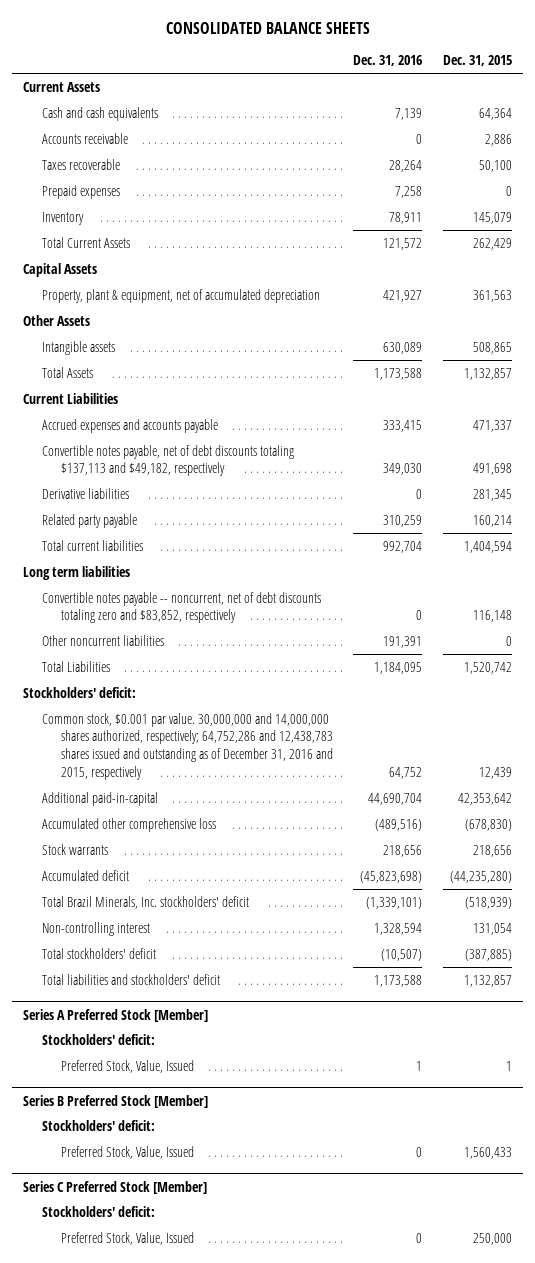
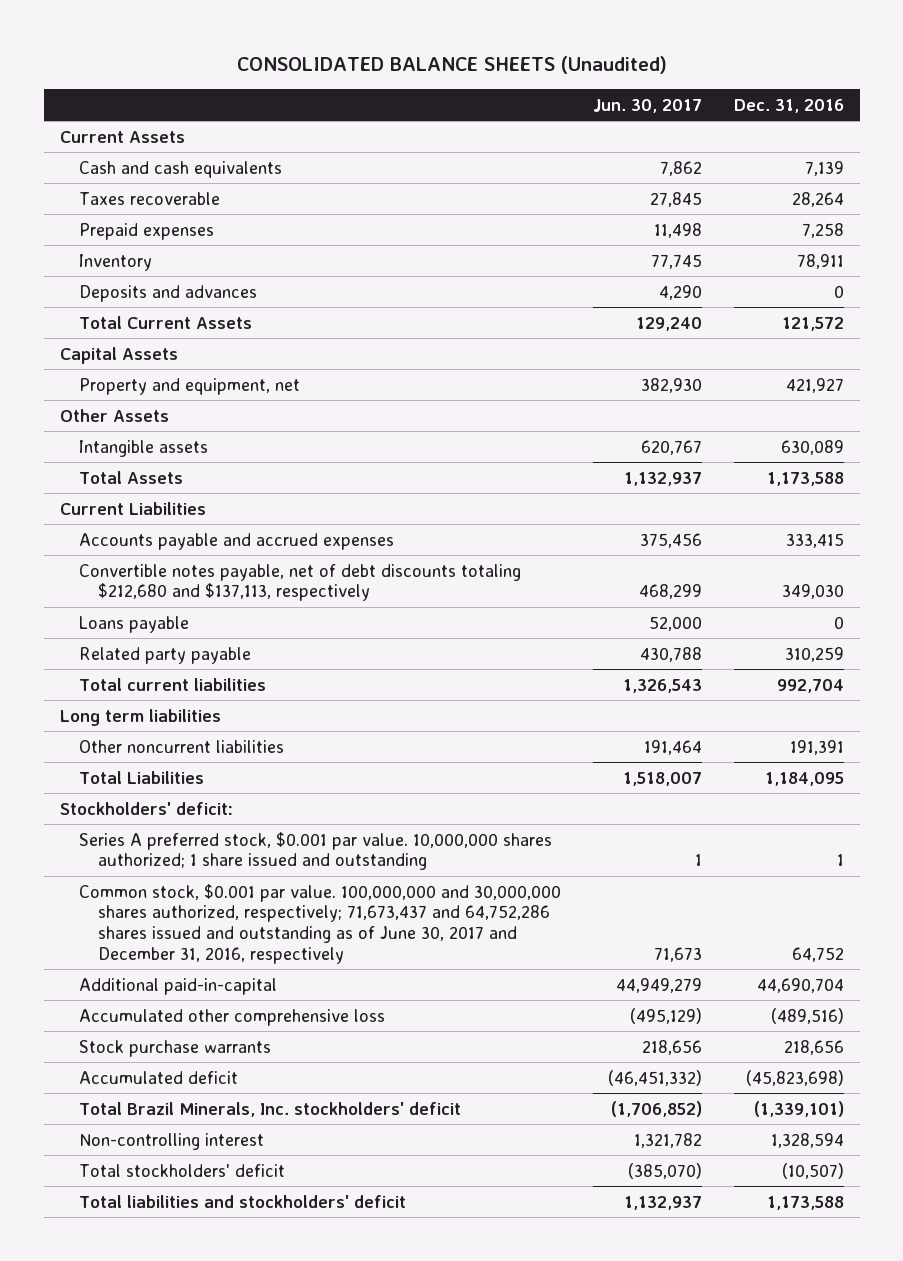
- CONSOLIDATED BALANCE SHEETS
+ CONSOLIDATED BALANCE SHEETS (Unaudited)
- | Dec. 31, 2016 | Dec. 31, 2015
+ | Jun. 30, 2017 | Dec. 31, 2016
- Accounts receivable | 0 | 2,886
+ Deposits and advances | 4,290 | 0
- Property, plant & equipment, net of accumulated depreciation | 421,927 | 361,563
+ Property and equipment, net | 382,930 | 421,927
- Accrued expenses and accounts payable | 333,415 | 471,337
- Convertible notes payable, net of debt discounts totaling $137,113 and $49,182, respectively | 349,030 | 491,698
- Derivative liabilities | 0 | 281,345
+ Accounts payable and accrued expenses | 375,456 | 333,415
+ Convertible notes payable, net of debt discounts totaling $212,680 and $137,113, respectively | 468,299 | 349,030
+ Loans payable | 52,000 | 0
- Convertible notes payable -- noncurrent, net of debt discounts totaling zero and $83,852, respectively | 0 | 116,148
- Common stock, $0.001 par value. 30,000,000 and 14,000,000 shares authorized, respectively; 64,752,286 and 12,438,783 shares issued and outstanding as of December 31, 2016 and 2015, respectively | 64,752 | 12,439
+ Series A preferred stock, $0.001 par value. 10,000,000 shares authorized; 1 share issued and outstanding | 1 | 1
+ Common stock, $0.001 par value. 100,000,000 and 30,000,000 shares authorized, respectively; 71,673,437 and 64,752,286 shares issued and outstanding as of June 30, 2017 and December 31, 2016, respectively | 71,673 | 64,752
- Stock warrants | 218,656 | 218,656
+ Stock purchase warrants | 218,656 | 218,656
- Series A Preferred Stock [Member]
- Stockholders' deficit:
- Preferred Stock, Value, Issued | 1 | 1
- Series B Preferred Stock [Member]
- Stockholders' deficit:
- Preferred Stock, Value, Issued | 0 | 1,560,433
- Series C Preferred Stock [Member]
- Stockholders' deficit:
- Preferred Stock, Value, Issued | 0 | 250,000

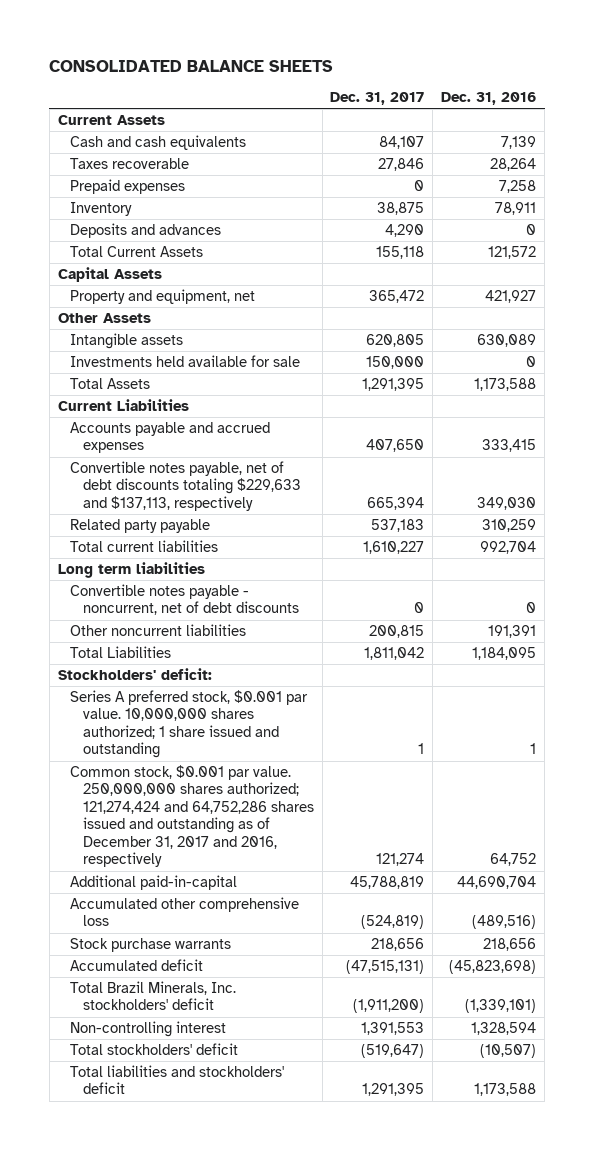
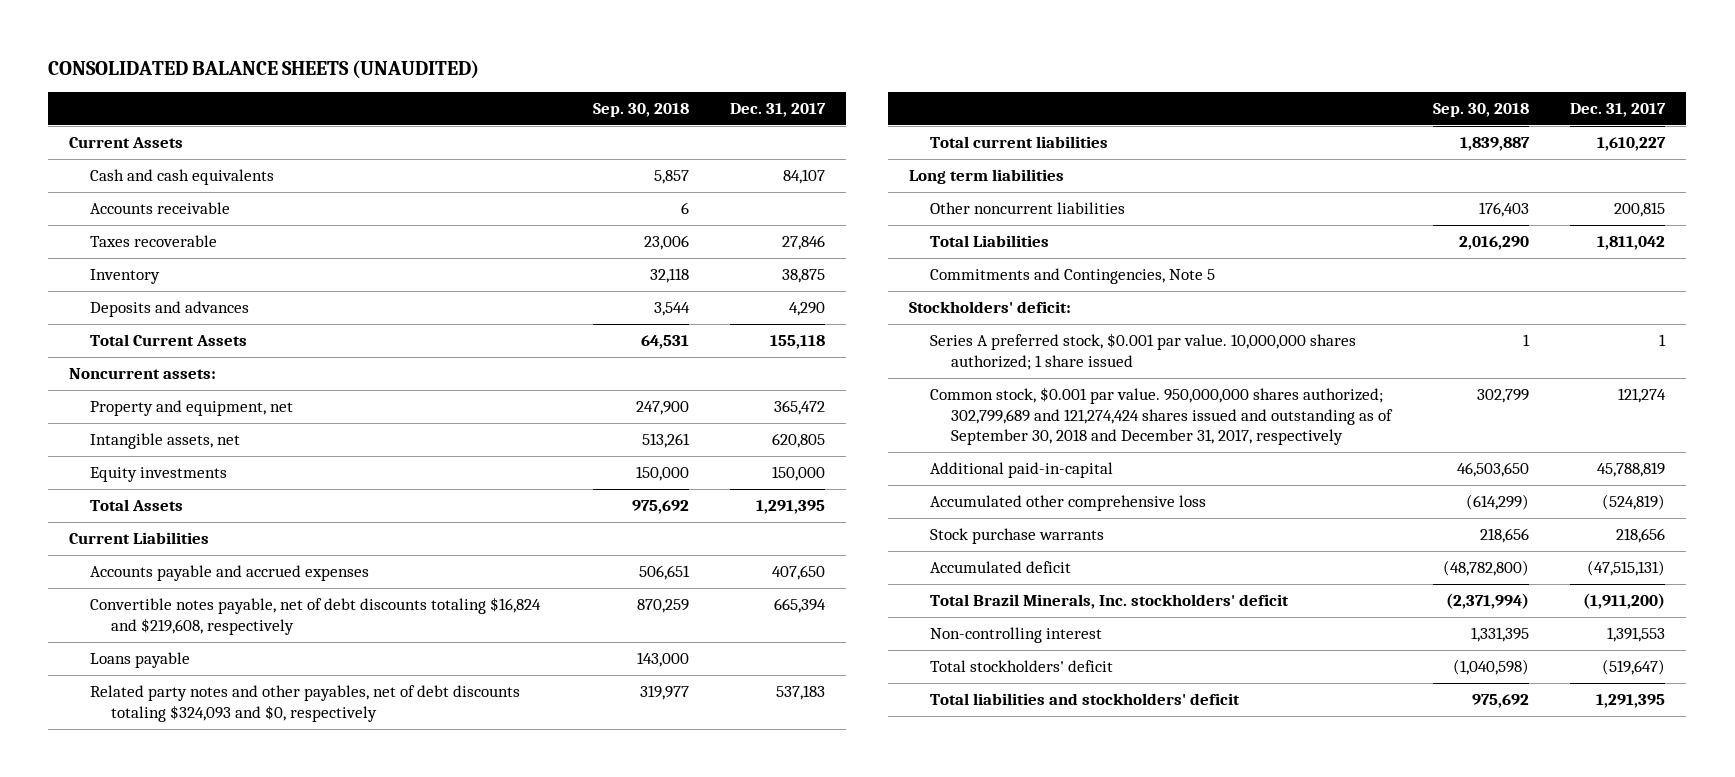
- CONSOLIDATED BALANCE SHEETS
+ CONSOLIDATED BALANCE SHEETS (UNAUDITED)
- | Dec. 31, 2017 | Dec. 31, 2016
+ | Sep. 30, 2018 | Dec. 31, 2017
+ Accounts receivable | 6 |
- Prepaid expenses | 0 | 7,258
- Capital Assets
+ Noncurrent assets:
- Other Assets
- Intangible assets | 620,805 | 630,089
- Investments held available for sale | 150,000 | 0
+ Intangible assets, net | 513,261 | 620,805
+ Equity investments | 150,000 | 150,000
- Convertible notes payable, net of debt discounts totaling $229,633 and $137,113, respectively | 665,394 | 349,030
- Related party payable | 537,183 | 310,259
+ Convertible notes payable, net of debt discounts totaling $16,824 and $219,608, respectively | 870,259 | 665,394
+ Loans payable | 143,000 |
+ Related party notes and other payables, net of debt discounts totaling $324,093 and $0, respectively | 319,977 | 537,183
- Convertible notes payable - noncurrent, net of debt discounts | 0 | 0
+ Commitments and Contingencies, Note 5
- Series A preferred stock, $0.001 par value. 10,000,000 shares authorized; 1 share issued and outstanding | 1 | 1
- Common stock, $0.001 par value. 250,000,000 shares authorized; 121,274,424 and 64,752,286 shares issued and outstanding as of December 31, 2017 and 2016, respectively | 121,274 | 64,752
+ Series A preferred stock, $0.001 par value. 10,000,000 shares authorized; 1 share issued | 1 | 1
+ Common stock, $0.001 par value. 950,000,000 shares authorized; 302,799,689 and 121,274,424 shares issued and outstanding as of September 30, 2018 and December 31, 2017, respectively | 302,799 | 121,274

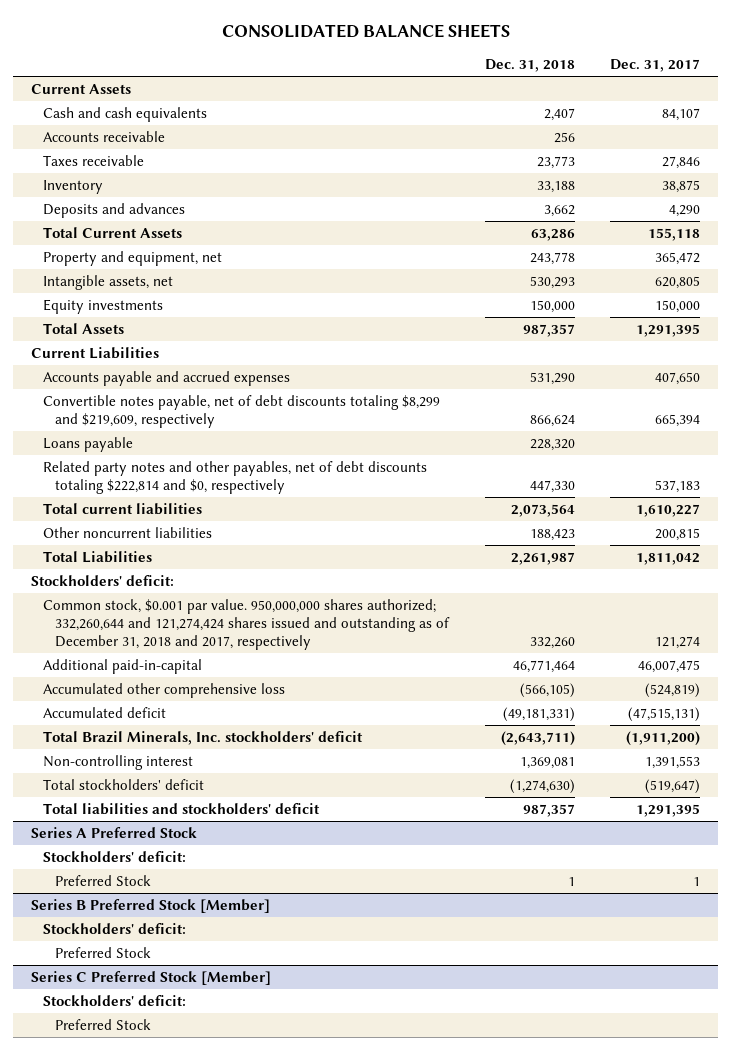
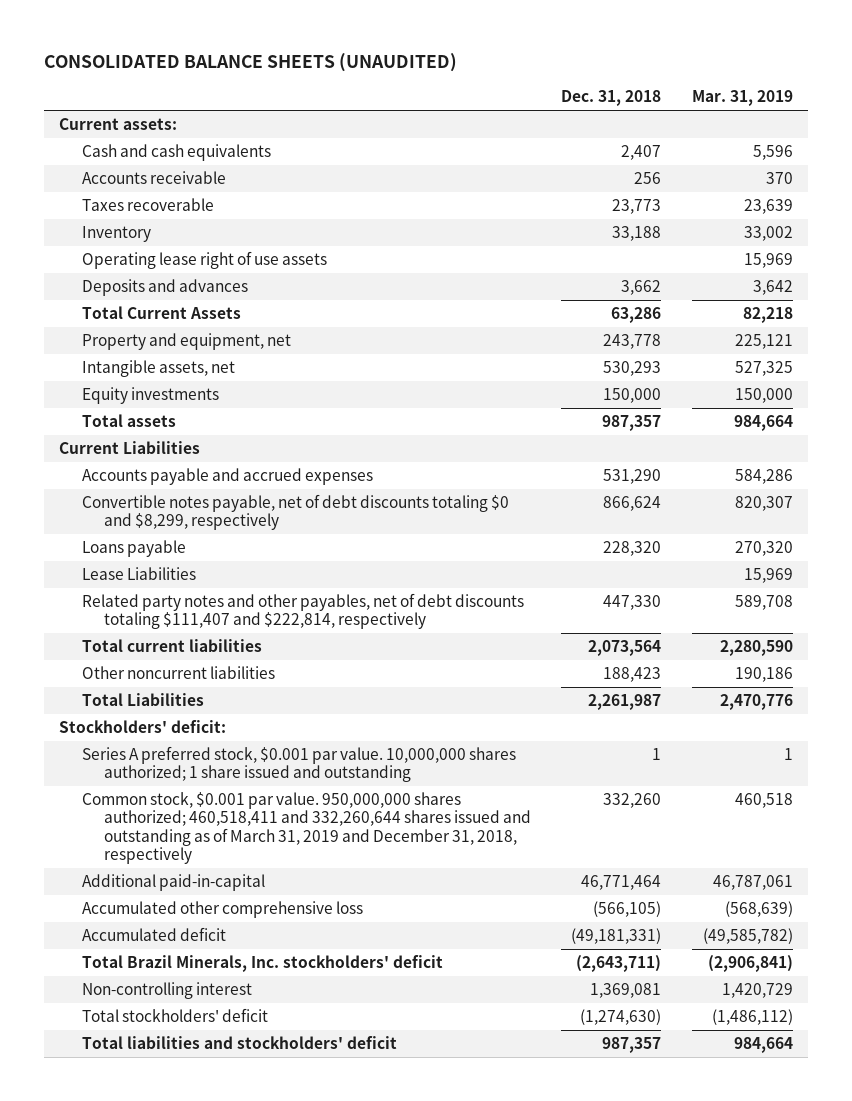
- CONSOLIDATED BALANCE SHEETS
+ CONSOLIDATED BALANCE SHEETS (UNAUDITED)
- | Dec. 31, 2018 | Dec. 31, 2017
+ | Dec. 31, 2018 | Mar. 31, 2019
- Current Assets
+ Current assets:
- Taxes receivable | 23,773 | 27,846
+ Taxes recoverable | 23,773 | 23,639
+ Operating lease right of use assets | | 15,969
- Total Assets | 987,357 | 1,291,395
+ Total assets | 987,357 | 984,664
- Convertible notes payable, net of debt discounts totaling $8,299 and $219,609, respectively | 866,624 | 665,394
+ Convertible notes payable, net of debt discounts totaling $0 and $8,299, respectively | 866,624 | 820,307
- Related party notes and other payables, net of debt discounts totaling $222,814 and $0, respectively | 447,330 | 537,183
+ Lease Liabilities | | 15,969
+ Related party notes and other payables, net of debt discounts totaling $111,407 and $222,814, respectively | 447,330 | 589,708
- Common stock, $0.001 par value. 950,000,000 shares authorized; 332,260,644 and 121,274,424 shares issued and outstanding as of December 31, 2018 and 2017, respectively | 332,260 | 121,274
+ Series A preferred stock, $0.001 par value. 10,000,000 shares authorized; 1 share issued and outstanding | 1 | 1
+ Common stock, $0.001 par value. 950,000,000 shares authorized; 460,518,411 and 332,260,644 shares issued and outstanding as of March 31, 2019 and December 31, 2018, respectively | 332,260 | 460,518
- Series A Preferred Stock
- Stockholders' deficit:
- Preferred Stock | 1 | 1
- Series B Preferred Stock [Member]
- Stockholders' deficit:
- Preferred Stock
- Series C Preferred Stock [Member]
- Stockholders' deficit:
- Preferred Stock

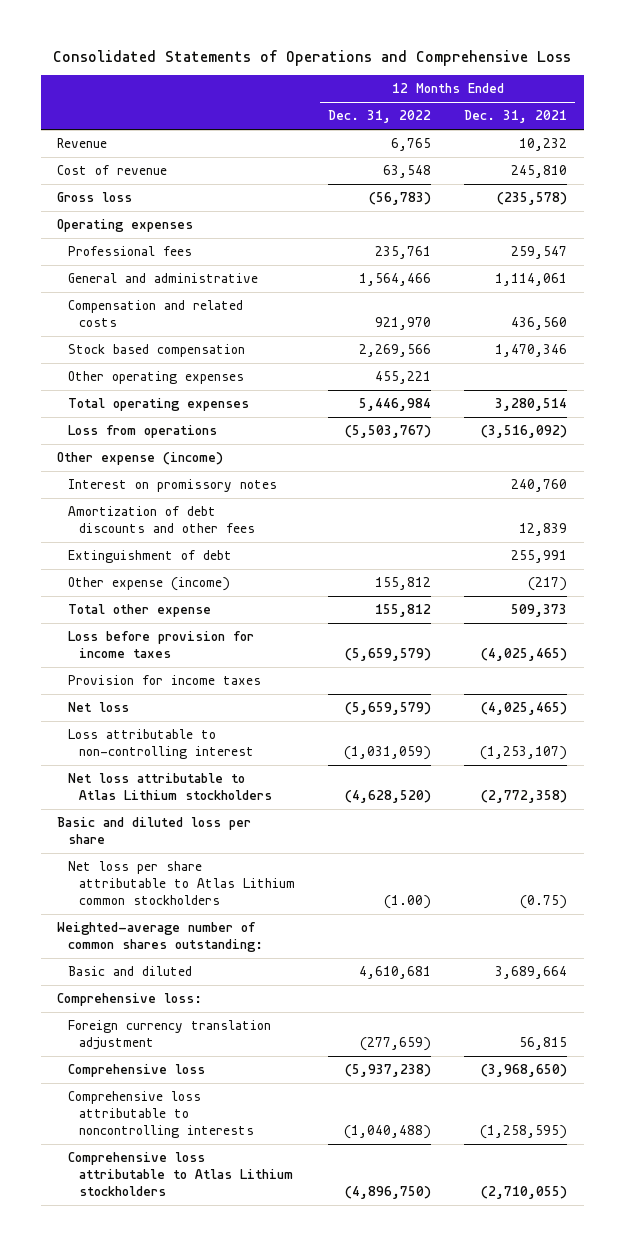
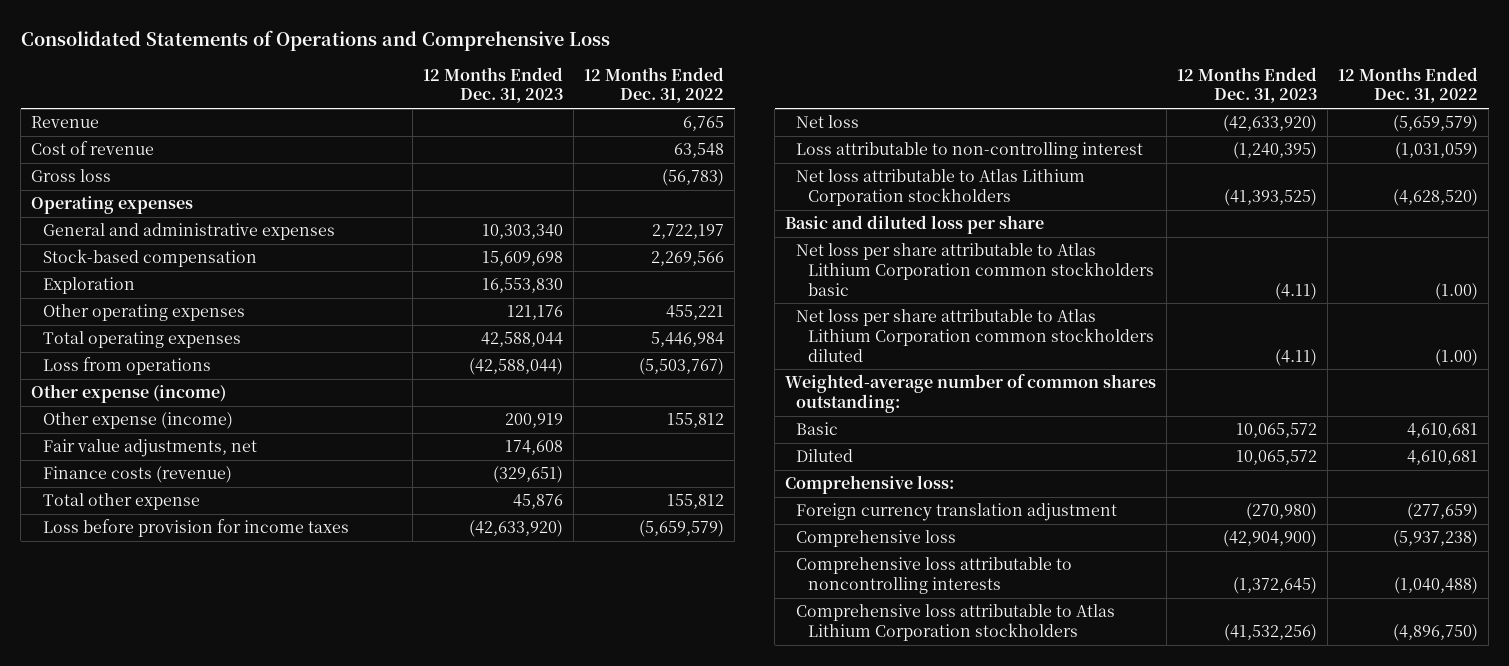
- | 12 Months Ended Dec. 31, 2022 | 12 Months Ended Dec. 31, 2021
+ | 12 Months Ended Dec. 31, 2023 | 12 Months Ended Dec. 31, 2022
- Professional fees | 235,761 | 259,547
- General and administrative | 1,564,466 | 1,114,061
- Compensation and related costs | 921,970 | 436,560
- Stock based compensation | 2,269,566 | 1,470,346
+ General and administrative expenses | 10,303,340 | 2,722,197
+ Stock-based compensation | 15,609,698 | 2,269,566
+ Exploration | 16,553,830 |
- Interest on promissory notes | | 240,760
- Amortization of debt discounts and other fees | | 12,839
- Extinguishment of debt | | 255,991
+ Fair value adjustments, net | 174,608 |
+ Finance costs (revenue) | (329,651) |
- Provision for income taxes
- Net loss attributable to Atlas Lithium stockholders | (4,628,520) | (2,772,358)
+ Net loss attributable to Atlas Lithium Corporation stockholders | (41,393,525) | (4,628,520)
- Net loss per share attributable to Atlas Lithium common stockholders | (1.00) | (0.75)
+ Net loss per share attributable to Atlas Lithium Corporation common stockholders basic | (4.11) | (1.00)
+ Net loss per share attributable to Atlas Lithium Corporation common stockholders diluted | (4.11) | (1.00)
- Basic and diluted | 4,610,681 | 3,689,664
+ Basic | 10,065,572 | 4,610,681
+ Diluted | 10,065,572 | 4,610,681
- Comprehensive loss attributable to Atlas Lithium stockholders | (4,896,750) | (2,710,055)
+ Comprehensive loss attributable to Atlas Lithium Corporation stockholders | (41,532,256) | (4,896,750)

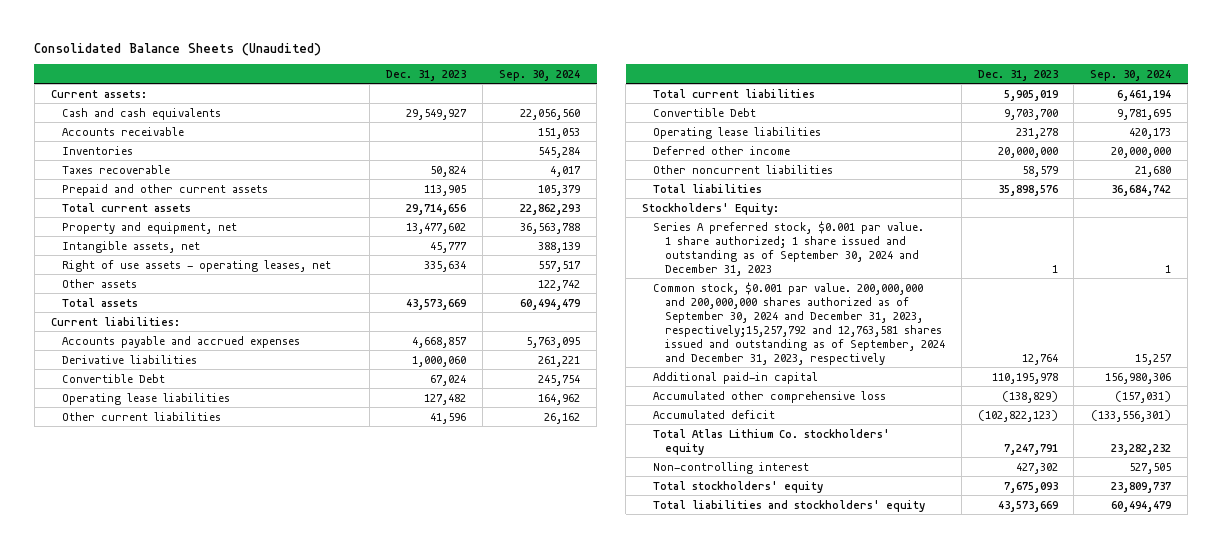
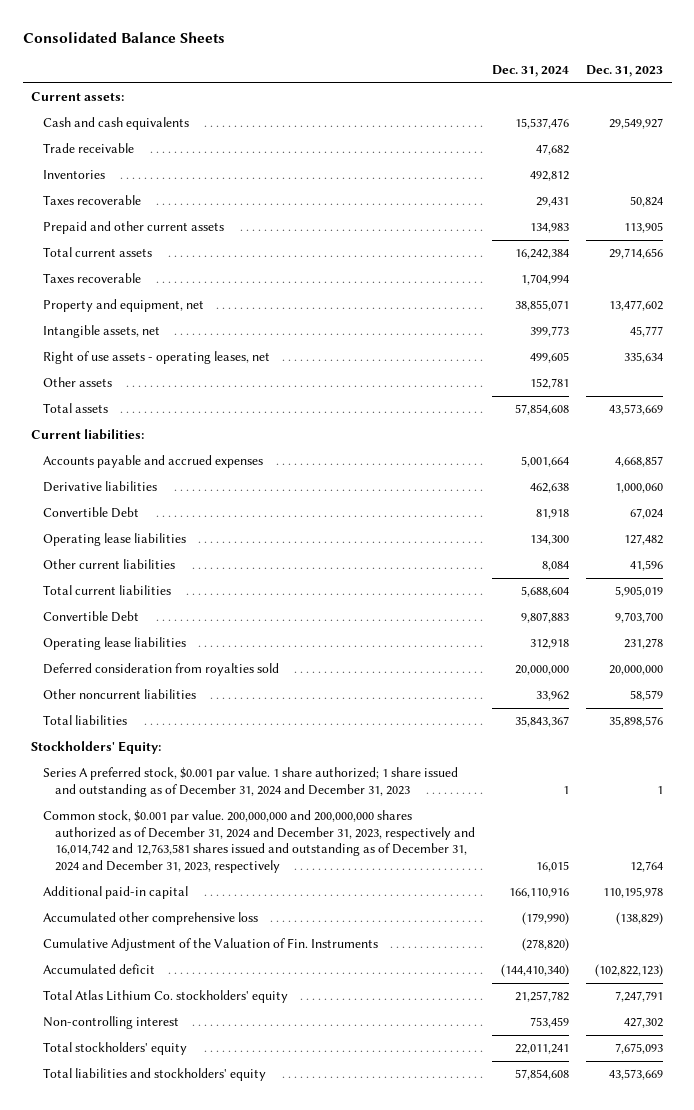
- Consolidated Balance Sheets (Unaudited)
+ Consolidated Balance Sheets
- | Dec. 31, 2023 | Sep. 30, 2024
+ | Dec. 31, 2024 | Dec. 31, 2023
- Accounts receivable | | 151,053
+ Trade receivable | 47,682 |
+ Taxes recoverable | 1,704,994 |
- Deferred other income | 20,000,000 | 20,000,000
+ Deferred consideration from royalties sold | 20,000,000 | 20,000,000
- Series A preferred stock, $0.001 par value. 1 share authorized; 1 share issued and outstanding as of September 30, 2024 and December 31, 2023 | 1 | 1
- Common stock, $0.001 par value. 200,000,000 and 200,000,000 shares authorized as of September 30, 2024 and December 31, 2023, respectively;15,257,792 and 12,763,581 shares issued and outstanding as of September, 2024 and December 31, 2023, respectively | 12,764 | 15,257
+ Series A preferred stock, $0.001 par value. 1 share authorized; 1 share issued and outstanding as of December 31, 2024 and December 31, 2023 | 1 | 1
+ Common stock, $0.001 par value. 200,000,000 and 200,000,000 shares authorized as of December 31, 2024 and December 31, 2023, respectively and 16,014,742 and 12,763,581 shares issued and outstanding as of December 31, 2024 and December 31, 2023, respectively | 16,015 | 12,764
+ Cumulative Adjustment of the Valuation of Fin. Instruments | (278,820) |

